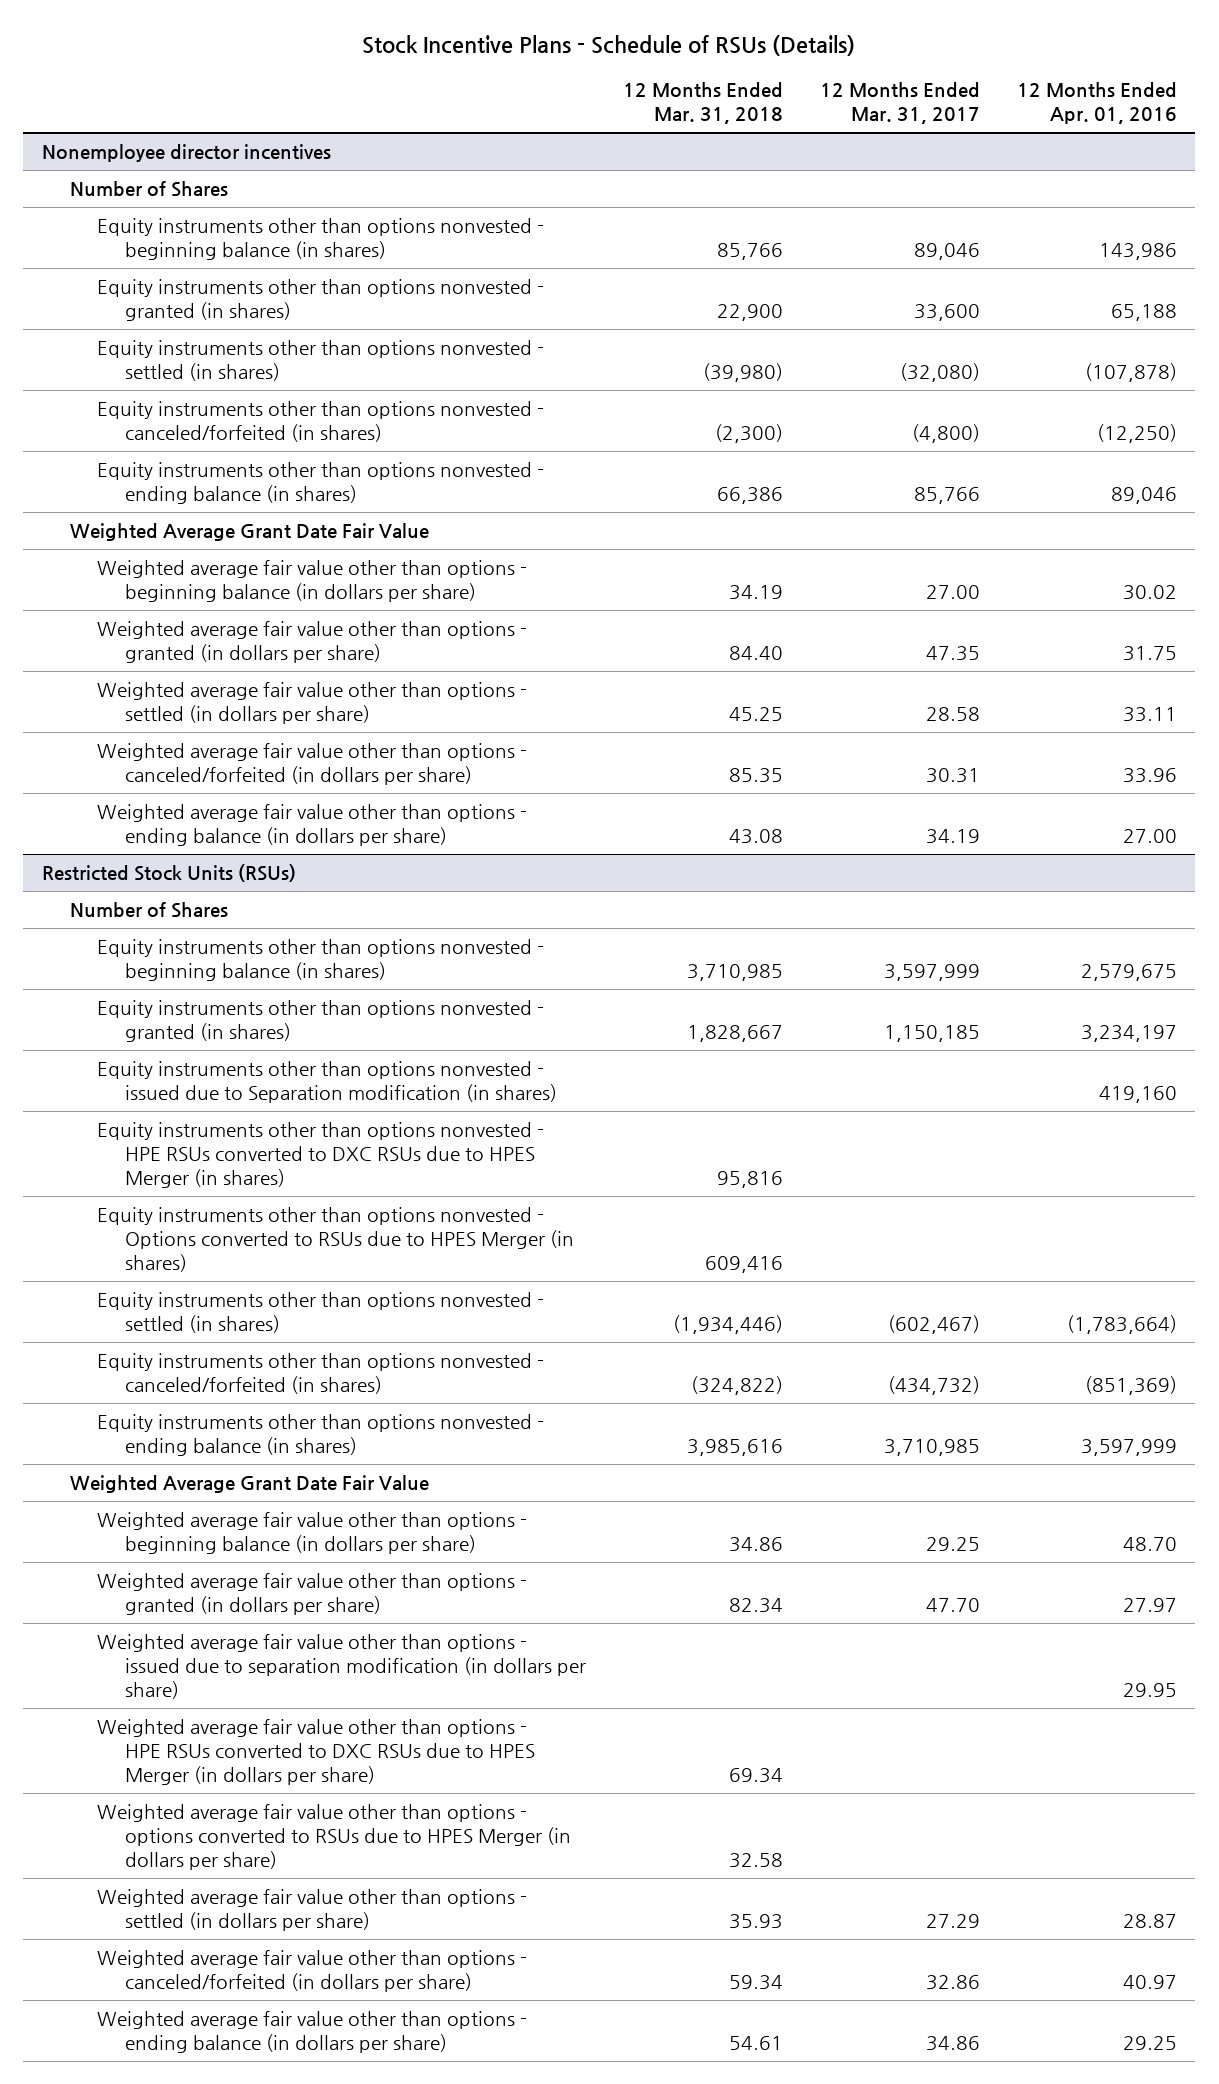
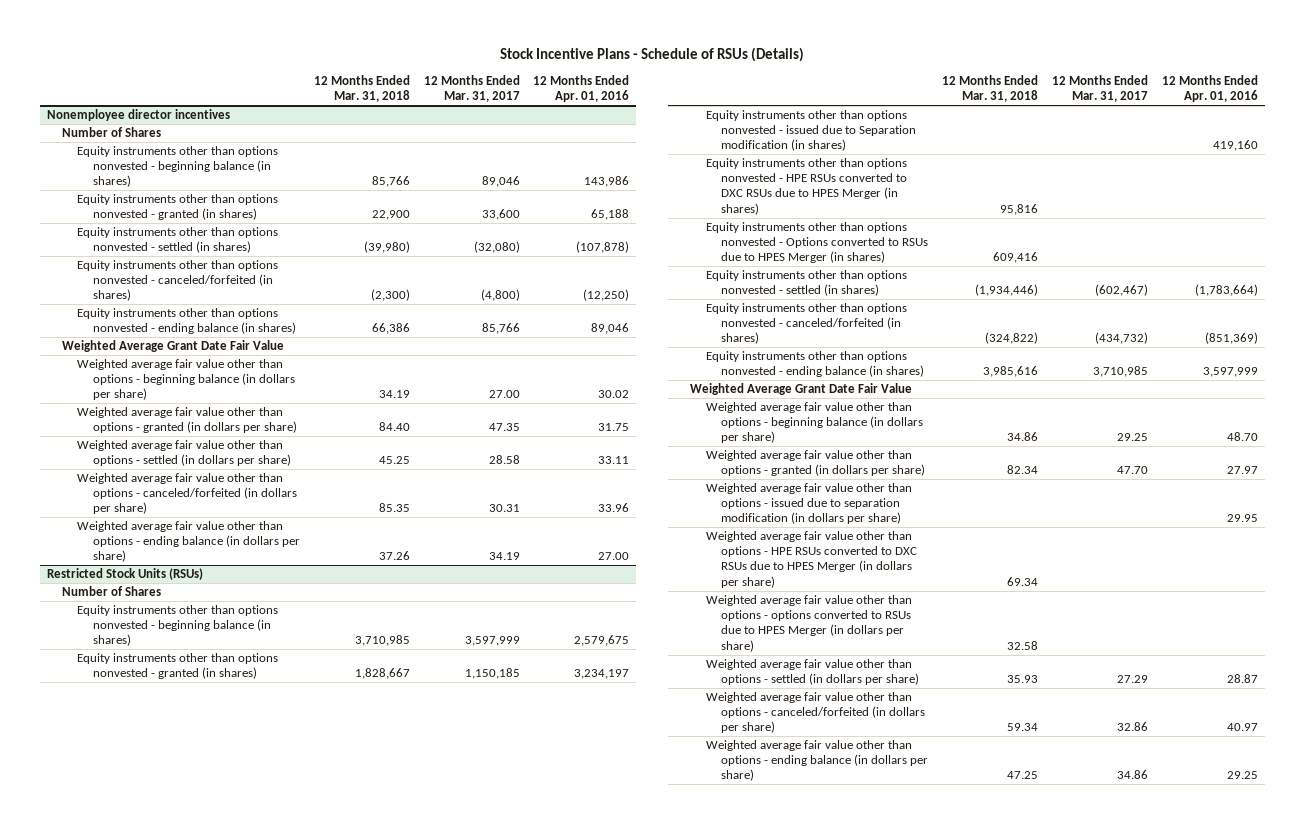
@ Nonemployee director incentives
- Weighted average fair value other than options - ending balance (in dollars per share) | 43.08 | 34.19 | 27.00
+ Weighted average fair value other than options - ending balance (in dollars per share) | 37.26 | 34.19 | 27.00
@ Restricted Stock Units (RSUs)
- Weighted average fair value other than options - ending balance (in dollars per share) | 54.61 | 34.86 | 29.25
+ Weighted average fair value other than options - ending balance (in dollars per share) | 47.25 | 34.86 | 29.25

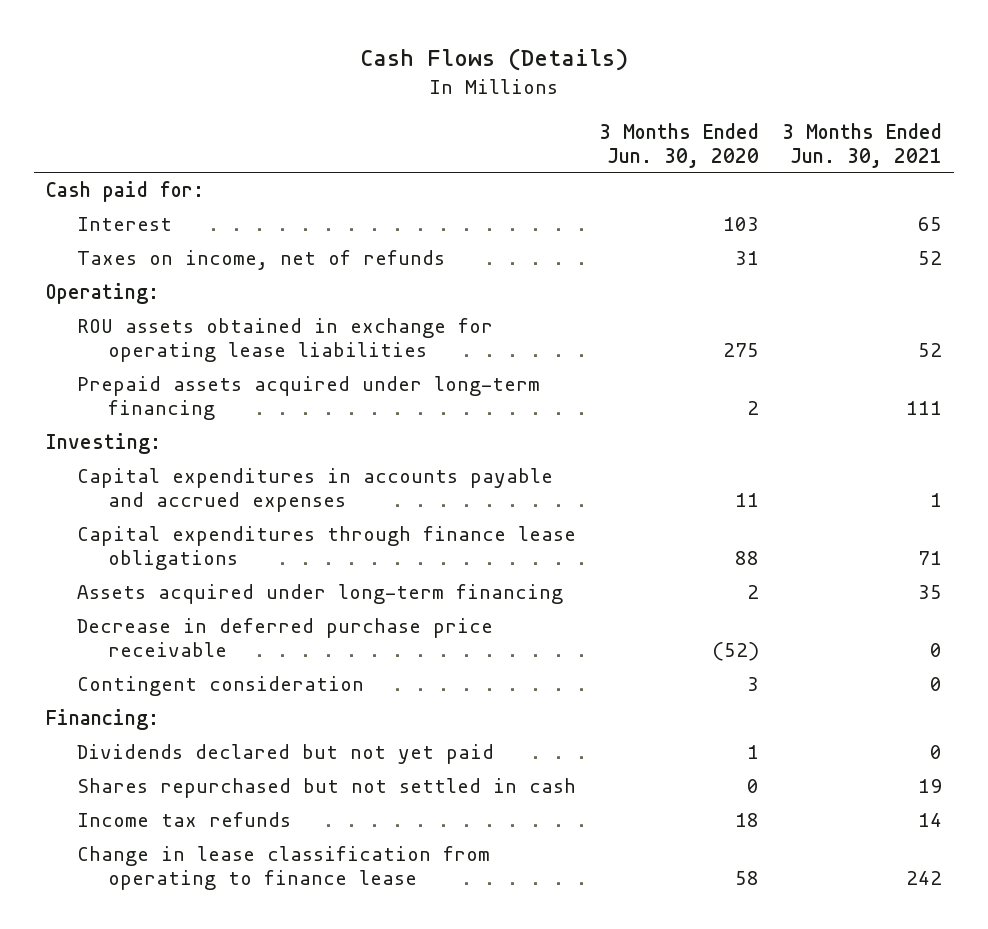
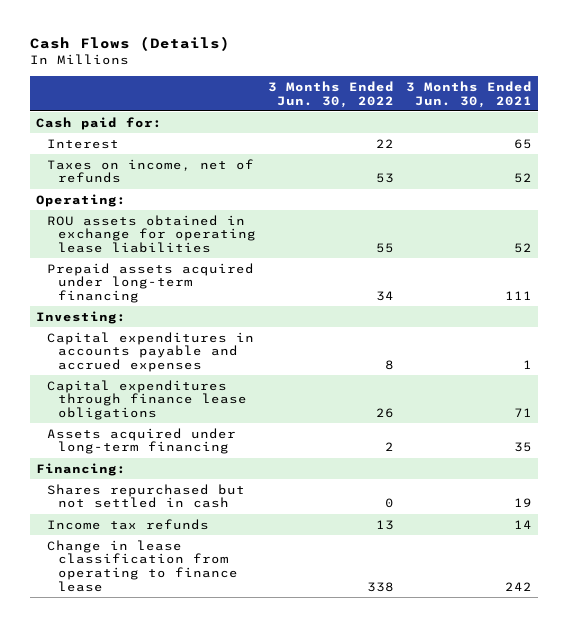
- | 3 Months Ended Jun. 30, 2020 | 3 Months Ended Jun. 30, 2021
+ | 3 Months Ended Jun. 30, 2022 | 3 Months Ended Jun. 30, 2021
- Decrease in deferred purchase price receivable | (52) | 0
- Contingent consideration | 3 | 0
- Dividends declared but not yet paid | 1 | 0

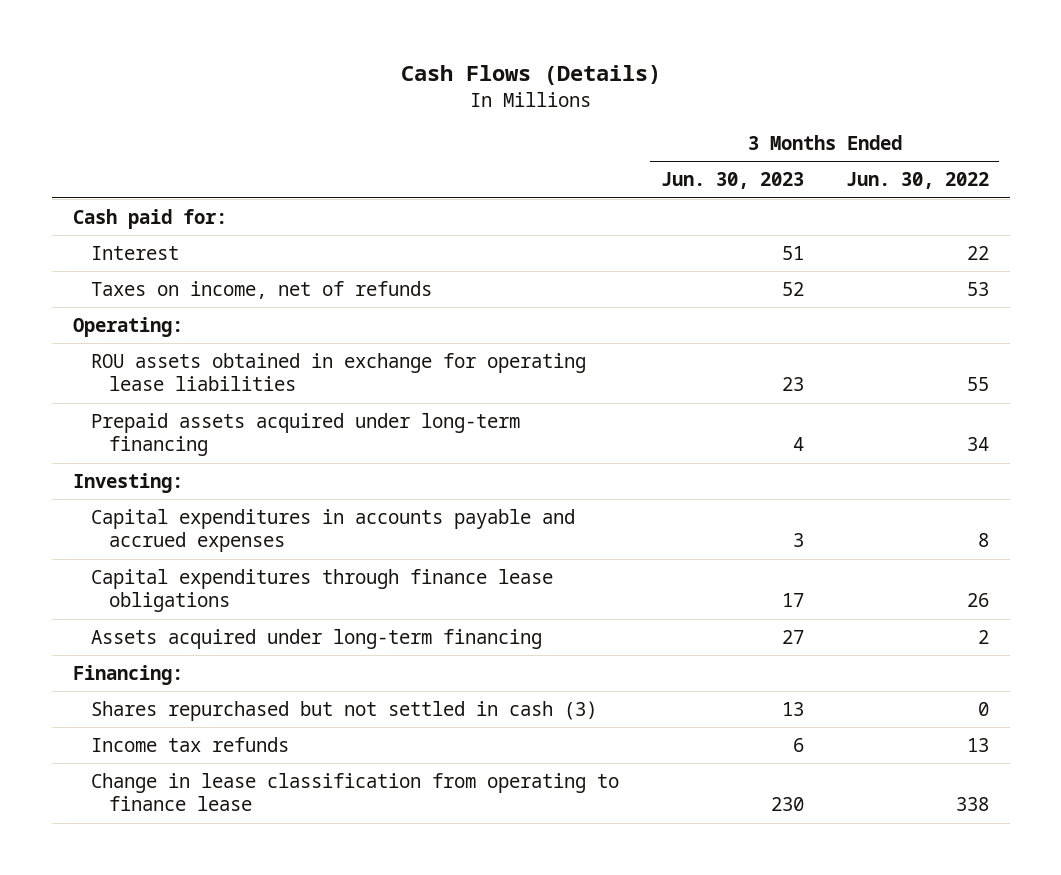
- | 3 Months Ended Jun. 30, 2022 | 3 Months Ended Jun. 30, 2021
+ | 3 Months Ended Jun. 30, 2023 | 3 Months Ended Jun. 30, 2022
- Shares repurchased but not settled in cash | 0 | 19
+ Shares repurchased but not settled in cash (3) | 13 | 0

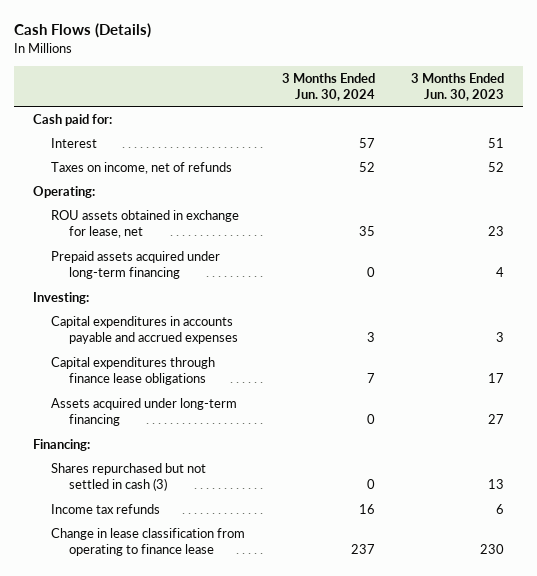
- | 3 Months Ended Jun. 30, 2023 | 3 Months Ended Jun. 30, 2022
+ | 3 Months Ended Jun. 30, 2024 | 3 Months Ended Jun. 30, 2023
- ROU assets obtained in exchange for operating lease liabilities | 23 | 55
+ ROU assets obtained in exchange for lease, net | 35 | 23

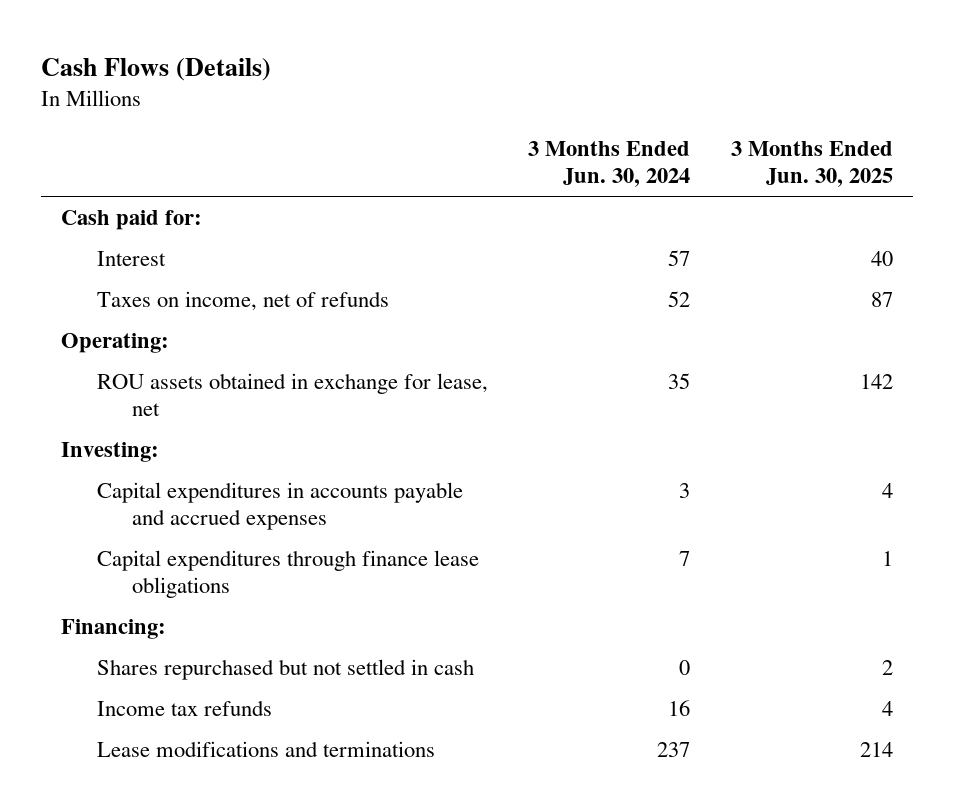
- | 3 Months Ended Jun. 30, 2024 | 3 Months Ended Jun. 30, 2023
+ | 3 Months Ended Jun. 30, 2024 | 3 Months Ended Jun. 30, 2025
- Prepaid assets acquired under long-term financing | 0 | 4
- Assets acquired under long-term financing | 0 | 27
- Shares repurchased but not settled in cash (3) | 0 | 13
+ Shares repurchased but not settled in cash | 0 | 2
- Change in lease classification from operating to finance lease | 237 | 230
+ Lease modifications and terminations | 237 | 214

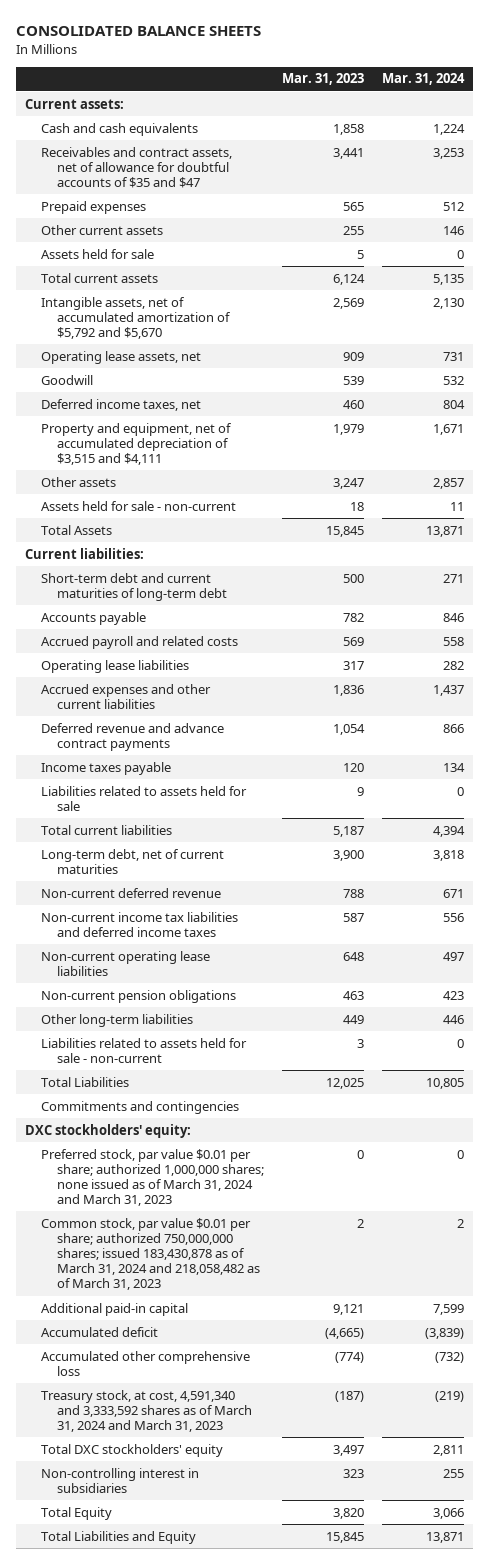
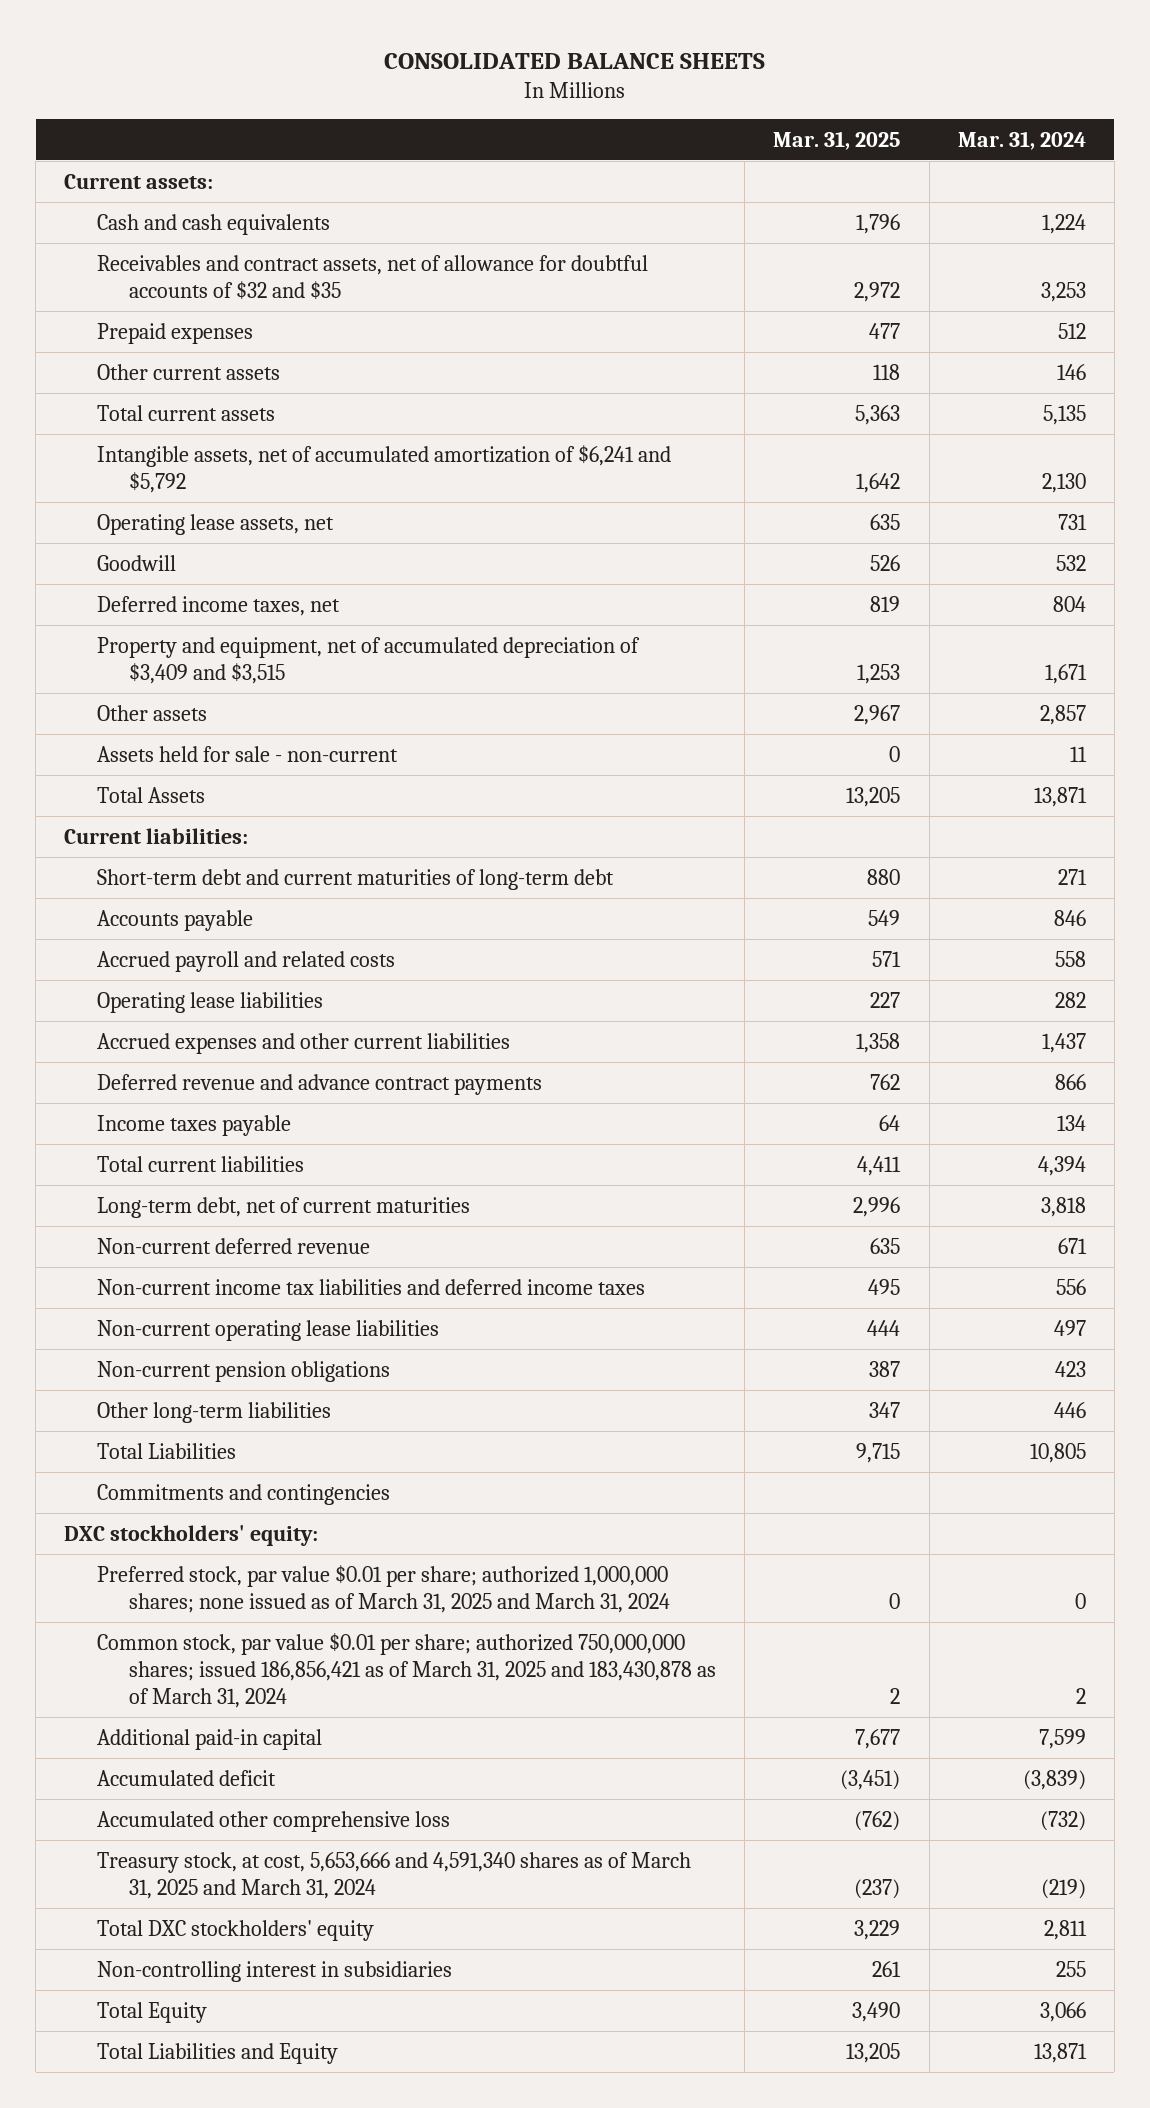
- | Mar. 31, 2023 | Mar. 31, 2024
+ | Mar. 31, 2025 | Mar. 31, 2024
- Receivables and contract assets, net of allowance for doubtful accounts of $35 and $47 | 3,441 | 3,253
+ Receivables and contract assets, net of allowance for doubtful accounts of $32 and $35 | 2,972 | 3,253
- Assets held for sale | 5 | 0
- Intangible assets, net of accumulated amortization of $5,792 and $5,670 | 2,569 | 2,130
+ Intangible assets, net of accumulated amortization of $6,241 and $5,792 | 1,642 | 2,130
- Property and equipment, net of accumulated depreciation of $3,515 and $4,111 | 1,979 | 1,671
+ Property and equipment, net of accumulated depreciation of $3,409 and $3,515 | 1,253 | 1,671
- Liabilities related to assets held for sale | 9 | 0
- Liabilities related to assets held for sale - non-current | 3 | 0
- Preferred stock, par value $0.01 per share; authorized 1,000,000 shares; none issued as of March 31, 2024 and March 31, 2023 | 0 | 0
- Common stock, par value $0.01 per share; authorized 750,000,000 shares; issued 183,430,878 as of March 31, 2024 and 218,058,482 as of March 31, 2023 | 2 | 2
+ Preferred stock, par value $0.01 per share; authorized 1,000,000 shares; none issued as of March 31, 2025 and March 31, 2024 | 0 | 0
+ Common stock, par value $0.01 per share; authorized 750,000,000 shares; issued 186,856,421 as of March 31, 2025 and 183,430,878 as of March 31, 2024 | 2 | 2
- Treasury stock, at cost, 4,591,340 and 3,333,592 shares as of March 31, 2024 and March 31, 2023 | (187) | (219)
+ Treasury stock, at cost, 5,653,666 and 4,591,340 shares as of March 31, 2025 and March 31, 2024 | (237) | (219)

